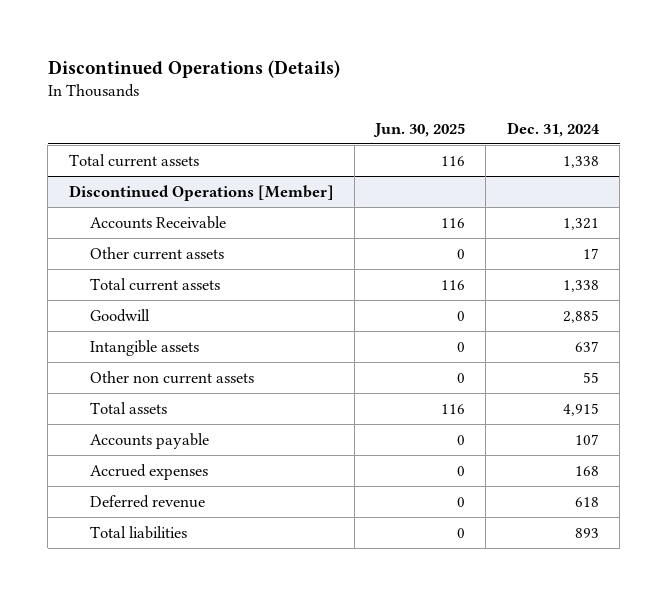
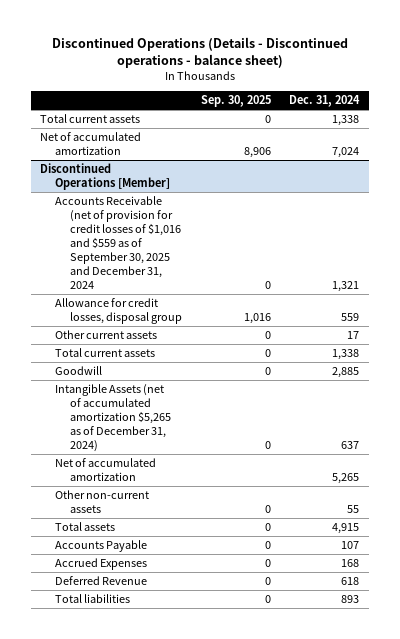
- Discontinued Operations (Details)
+ Discontinued Operations (Details - Discontinued operations - balance sheet)
- | Jun. 30, 2025 | Dec. 31, 2024
+ | Sep. 30, 2025 | Dec. 31, 2024
+ Net of accumulated amortization | 8,906 | 7,024
@ Discontinued Operations [Member]
- Accounts Receivable | 116 | 1,321
+ Accounts Receivable (net of provision for credit losses of $1,016 and $559 as of September 30, 2025 and December 31, 2024 | 0 | 1,321
+ Allowance for credit losses, disposal group | 1,016 | 559
- Intangible assets | 0 | 637
- Other non current assets | 0 | 55
+ Intangible Assets (net of accumulated amortization $5,265 as of December 31, 2024) | 0 | 637
+ Net of accumulated amortization | | 5,265
+ Other non-current assets | 0 | 55
- Accounts payable | 0 | 107
- Accrued expenses | 0 | 168
- Deferred revenue | 0 | 618
+ Accounts Payable | 0 | 107
+ Accrued Expenses | 0 | 168
+ Deferred Revenue | 0 | 618

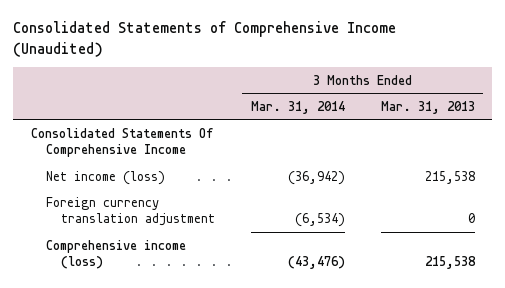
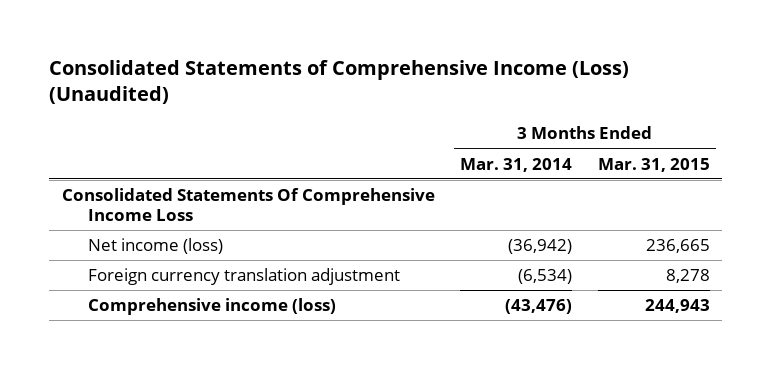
- Consolidated Statements of Comprehensive Income (Unaudited)
+ Consolidated Statements of Comprehensive Income (Loss) (Unaudited)
- | 3 Months Ended Mar. 31, 2014 | 3 Months Ended Mar. 31, 2013
+ | 3 Months Ended Mar. 31, 2014 | 3 Months Ended Mar. 31, 2015
- Consolidated Statements Of Comprehensive Income
+ Consolidated Statements Of Comprehensive Income Loss

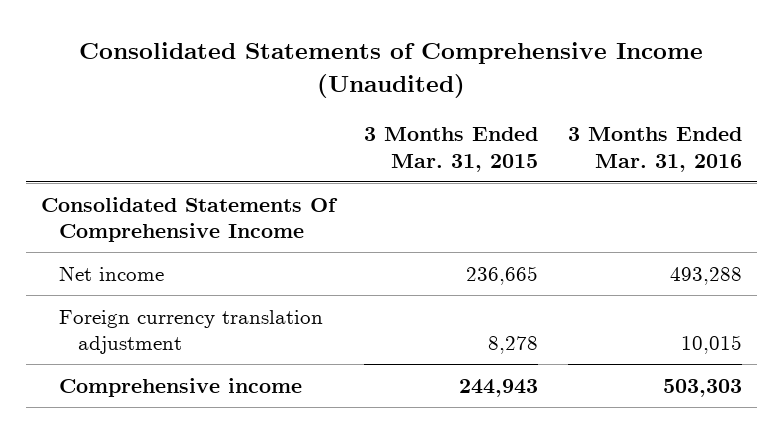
- Consolidated Statements of Comprehensive Income (Loss) (Unaudited)
+ Consolidated Statements of Comprehensive Income (Unaudited)
- | 3 Months Ended Mar. 31, 2014 | 3 Months Ended Mar. 31, 2015
+ | 3 Months Ended Mar. 31, 2015 | 3 Months Ended Mar. 31, 2016
- Consolidated Statements Of Comprehensive Income Loss
- Net income (loss) | (36,942) | 236,665
+ Consolidated Statements Of Comprehensive Income
+ Net income | 236,665 | 493,288
- Comprehensive income (loss) | (43,476) | 244,943
+ Comprehensive income | 244,943 | 503,303

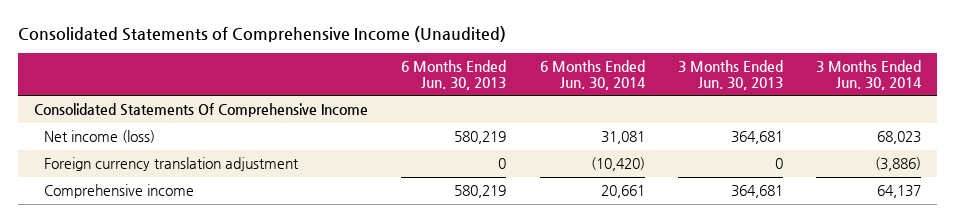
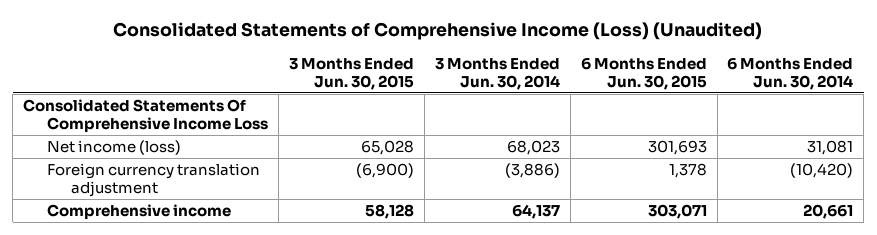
- Consolidated Statements of Comprehensive Income (Unaudited)
+ Consolidated Statements of Comprehensive Income (Loss) (Unaudited)
- | 6 Months Ended Jun. 30, 2013 | 6 Months Ended Jun. 30, 2014 | 3 Months Ended Jun. 30, 2013 | 3 Months Ended Jun. 30, 2014
+ | 3 Months Ended Jun. 30, 2015 | 3 Months Ended Jun. 30, 2014 | 6 Months Ended Jun. 30, 2015 | 6 Months Ended Jun. 30, 2014
- Consolidated Statements Of Comprehensive Income
+ Consolidated Statements Of Comprehensive Income Loss

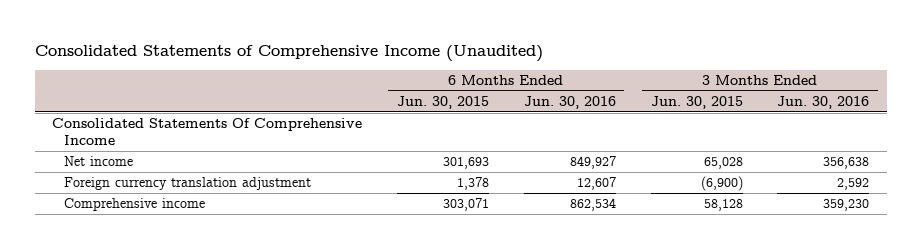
- Consolidated Statements of Comprehensive Income (Loss) (Unaudited)
+ Consolidated Statements of Comprehensive Income (Unaudited)
- | 3 Months Ended Jun. 30, 2015 | 3 Months Ended Jun. 30, 2014 | 6 Months Ended Jun. 30, 2015 | 6 Months Ended Jun. 30, 2014
+ | 6 Months Ended Jun. 30, 2015 | 6 Months Ended Jun. 30, 2016 | 3 Months Ended Jun. 30, 2015 | 3 Months Ended Jun. 30, 2016
- Consolidated Statements Of Comprehensive Income Loss
- Net income (loss) | 65,028 | 68,023 | 301,693 | 31,081
+ Consolidated Statements Of Comprehensive Income
+ Net income | 301,693 | 849,927 | 65,028 | 356,638

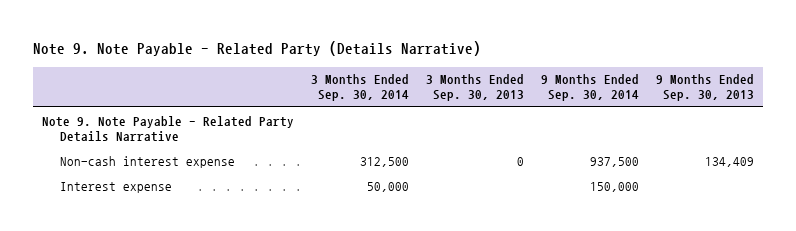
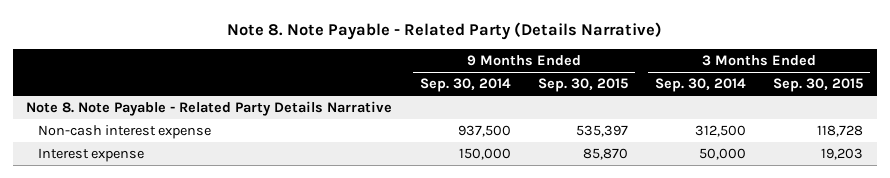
- Note 9. Note Payable - Related Party (Details Narrative)
+ Note 8. Note Payable - Related Party (Details Narrative)
- | 3 Months Ended Sep. 30, 2014 | 3 Months Ended Sep. 30, 2013 | 9 Months Ended Sep. 30, 2014 | 9 Months Ended Sep. 30, 2013
+ | 9 Months Ended Sep. 30, 2014 | 9 Months Ended Sep. 30, 2015 | 3 Months Ended Sep. 30, 2014 | 3 Months Ended Sep. 30, 2015
- Note 9. Note Payable - Related Party Details Narrative
+ Note 8. Note Payable - Related Party Details Narrative

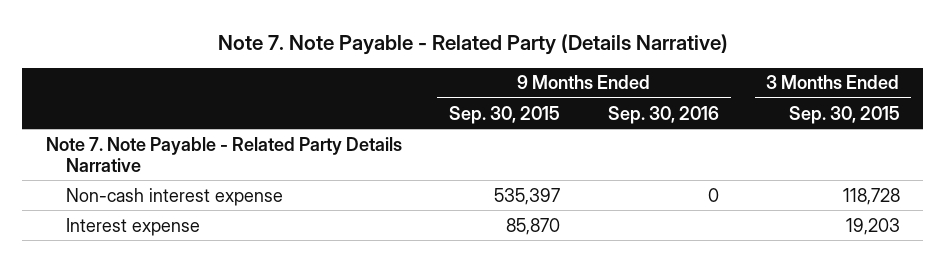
- Note 8. Note Payable - Related Party (Details Narrative)
+ Note 7. Note Payable - Related Party (Details Narrative)
- | 9 Months Ended Sep. 30, 2014 | 9 Months Ended Sep. 30, 2015 | 3 Months Ended Sep. 30, 2014 | 3 Months Ended Sep. 30, 2015
+ | 9 Months Ended Sep. 30, 2015 | 9 Months Ended Sep. 30, 2016 | 3 Months Ended Sep. 30, 2015
- Note 8. Note Payable - Related Party Details Narrative
+ Note 7. Note Payable - Related Party Details Narrative

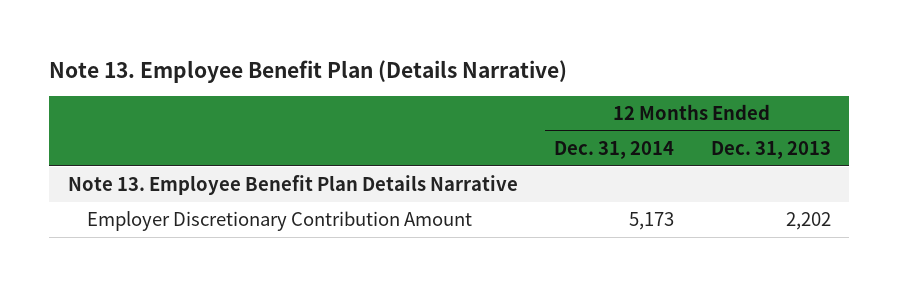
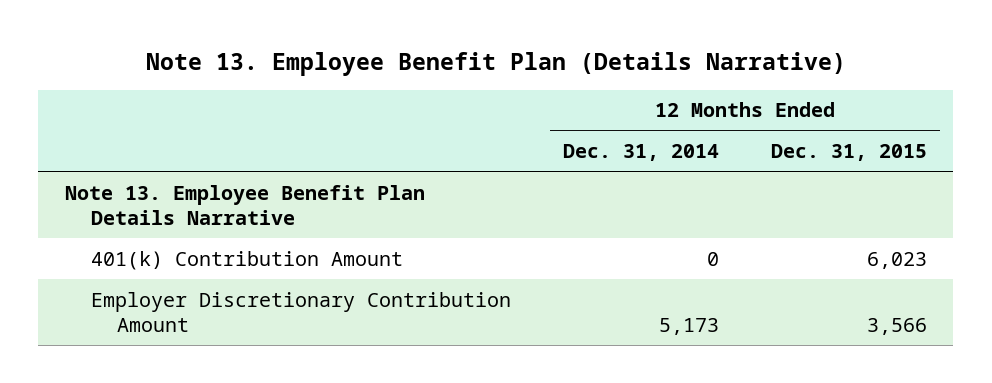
- | 12 Months Ended Dec. 31, 2014 | 12 Months Ended Dec. 31, 2013
+ | 12 Months Ended Dec. 31, 2014 | 12 Months Ended Dec. 31, 2015
+ 401(k) Contribution Amount | 0 | 6,023

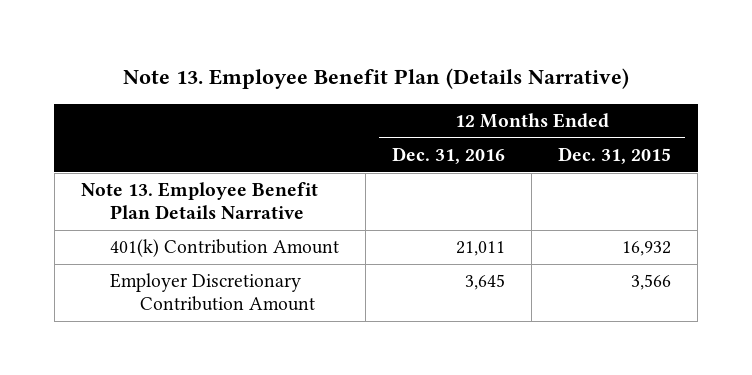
- | 12 Months Ended Dec. 31, 2014 | 12 Months Ended Dec. 31, 2015
+ | 12 Months Ended Dec. 31, 2016 | 12 Months Ended Dec. 31, 2015
- 401(k) Contribution Amount | 0 | 6,023
+ 401(k) Contribution Amount | 21,011 | 16,932

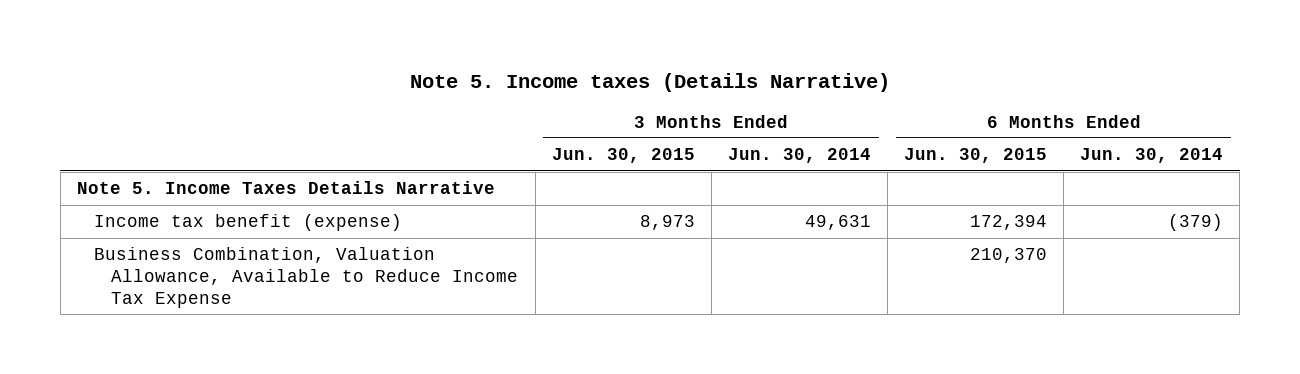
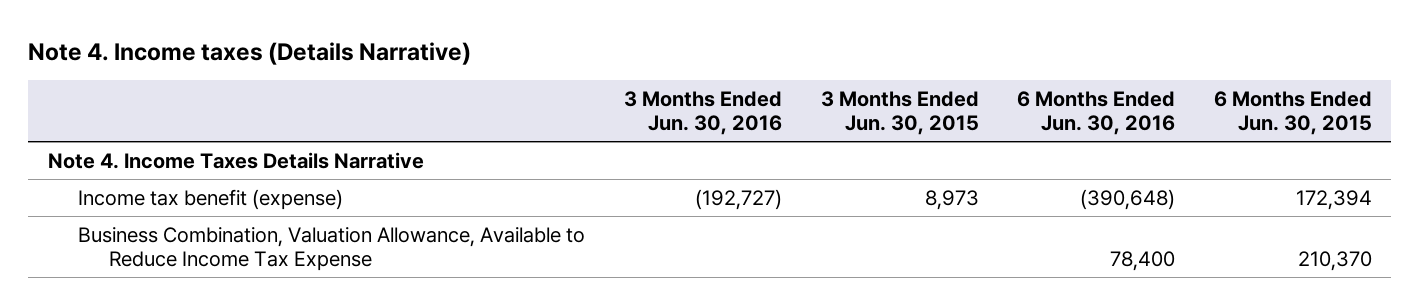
- Note 5. Income taxes (Details Narrative)
+ Note 4. Income taxes (Details Narrative)
- | 3 Months Ended Jun. 30, 2015 | 3 Months Ended Jun. 30, 2014 | 6 Months Ended Jun. 30, 2015 | 6 Months Ended Jun. 30, 2014
+ | 3 Months Ended Jun. 30, 2016 | 3 Months Ended Jun. 30, 2015 | 6 Months Ended Jun. 30, 2016 | 6 Months Ended Jun. 30, 2015
- Note 5. Income Taxes Details Narrative
+ Note 4. Income Taxes Details Narrative

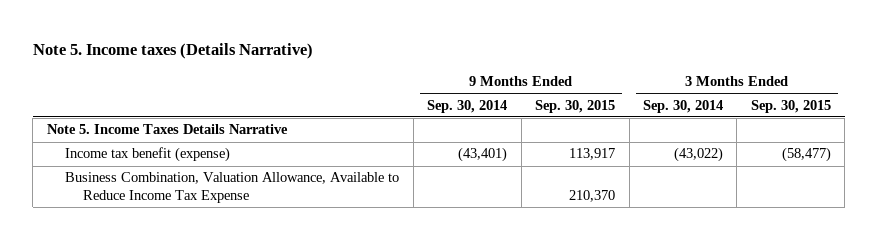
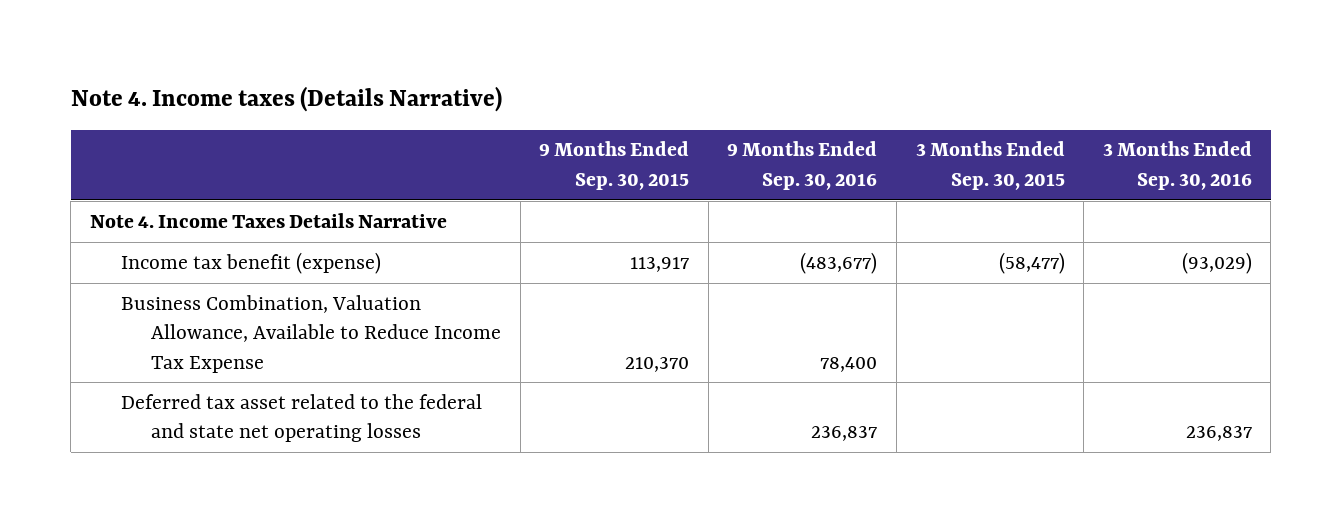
- Note 5. Income taxes (Details Narrative)
+ Note 4. Income taxes (Details Narrative)
- | 9 Months Ended Sep. 30, 2014 | 9 Months Ended Sep. 30, 2015 | 3 Months Ended Sep. 30, 2014 | 3 Months Ended Sep. 30, 2015
+ | 9 Months Ended Sep. 30, 2015 | 9 Months Ended Sep. 30, 2016 | 3 Months Ended Sep. 30, 2015 | 3 Months Ended Sep. 30, 2016
- Note 5. Income Taxes Details Narrative
+ Note 4. Income Taxes Details Narrative
+ Deferred tax asset related to the federal and state net operating losses | | 236,837 | | 236,837

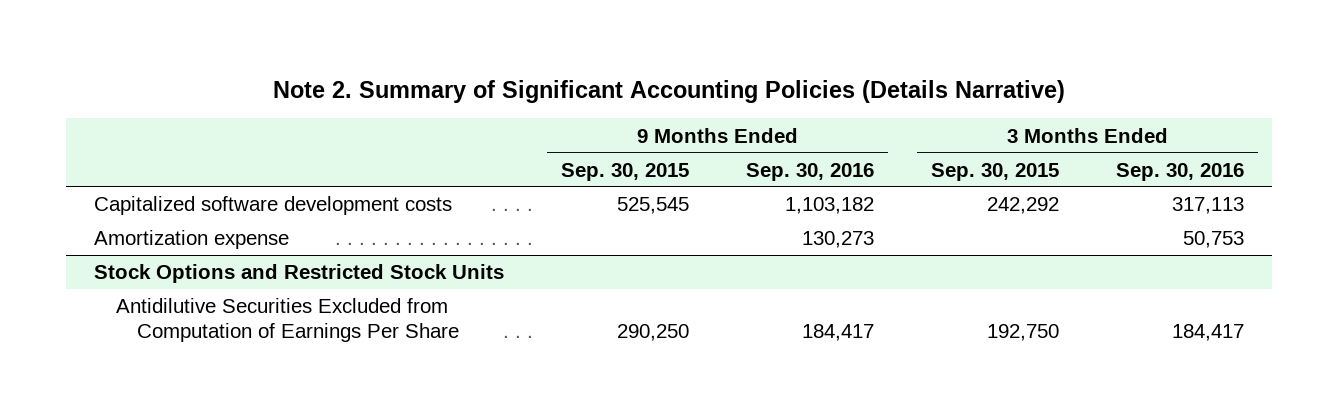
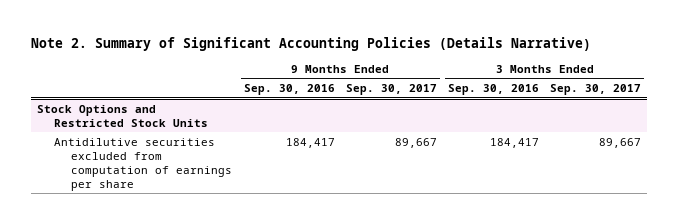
- | 9 Months Ended Sep. 30, 2015 | 9 Months Ended Sep. 30, 2016 | 3 Months Ended Sep. 30, 2015 | 3 Months Ended Sep. 30, 2016
+ | 9 Months Ended Sep. 30, 2016 | 9 Months Ended Sep. 30, 2017 | 3 Months Ended Sep. 30, 2016 | 3 Months Ended Sep. 30, 2017
- Capitalized software development costs | 525,545 | 1,103,182 | 242,292 | 317,113
- Amortization expense | | 130,273 | | 50,753
@ Stock Options and Restricted Stock Units
- Antidilutive Securities Excluded from Computation of Earnings Per Share | 290,250 | 184,417 | 192,750 | 184,417
+ Antidilutive securities excluded from computation of earnings per share | 184,417 | 89,667 | 184,417 | 89,667

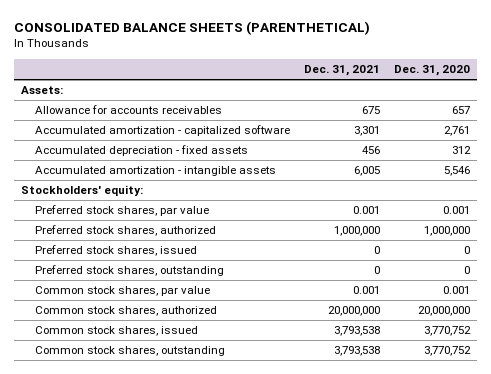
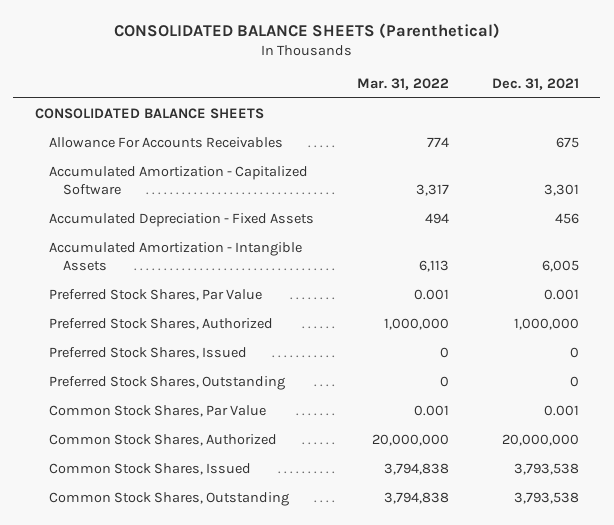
- CONSOLIDATED BALANCE SHEETS (PARENTHETICAL)
+ CONSOLIDATED BALANCE SHEETS (Parenthetical)
- | Dec. 31, 2021 | Dec. 31, 2020
+ | Mar. 31, 2022 | Dec. 31, 2021
- Assets:
- Allowance for accounts receivables | 675 | 657
- Accumulated amortization - capitalized software | 3,301 | 2,761
- Accumulated depreciation - fixed assets | 456 | 312
- Accumulated amortization - intangible assets | 6,005 | 5,546
- Stockholders' equity:
- Preferred stock shares, par value | 0.001 | 0.001
- Preferred stock shares, authorized | 1,000,000 | 1,000,000
- Preferred stock shares, issued | 0 | 0
- Preferred stock shares, outstanding | 0 | 0
- Common stock shares, par value | 0.001 | 0.001
- Common stock shares, authorized | 20,000,000 | 20,000,000
- Common stock shares, issued | 3,793,538 | 3,770,752
- Common stock shares, outstanding | 3,793,538 | 3,770,752
+ CONSOLIDATED BALANCE SHEETS
+ Allowance For Accounts Receivables | 774 | 675
+ Accumulated Amortization - Capitalized Software | 3,317 | 3,301
+ Accumulated Depreciation - Fixed Assets | 494 | 456
+ Accumulated Amortization - Intangible Assets | 6,113 | 6,005
+ Preferred Stock Shares, Par Value | 0.001 | 0.001
+ Preferred Stock Shares, Authorized | 1,000,000 | 1,000,000
+ Preferred Stock Shares, Issued | 0 | 0
+ Preferred Stock Shares, Outstanding | 0 | 0
+ Common Stock Shares, Par Value | 0.001 | 0.001
+ Common Stock Shares, Authorized | 20,000,000 | 20,000,000
+ Common Stock Shares, Issued | 3,794,838 | 3,793,538
+ Common Stock Shares, Outstanding | 3,794,838 | 3,793,538

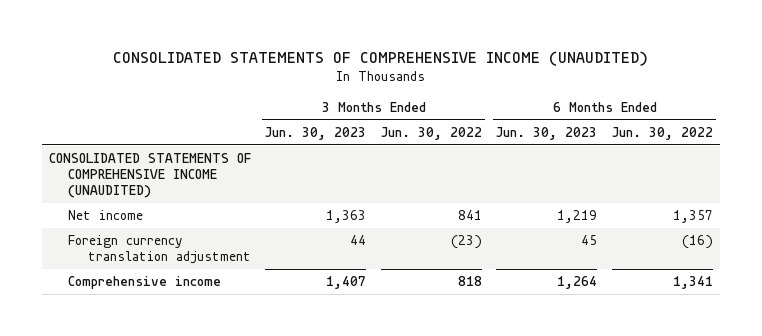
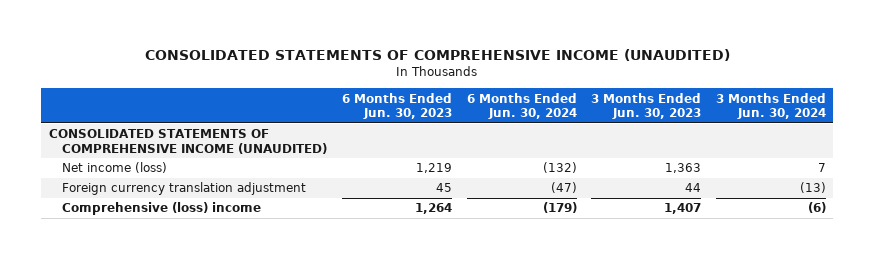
- | 3 Months Ended Jun. 30, 2023 | 3 Months Ended Jun. 30, 2022 | 6 Months Ended Jun. 30, 2023 | 6 Months Ended Jun. 30, 2022
+ | 6 Months Ended Jun. 30, 2023 | 6 Months Ended Jun. 30, 2024 | 3 Months Ended Jun. 30, 2023 | 3 Months Ended Jun. 30, 2024
- Net income | 1,363 | 841 | 1,219 | 1,357
+ Net income (loss) | 1,219 | (132) | 1,363 | 7
- Comprehensive income | 1,407 | 818 | 1,264 | 1,341
+ Comprehensive (loss) income | 1,264 | (179) | 1,407 | (6)

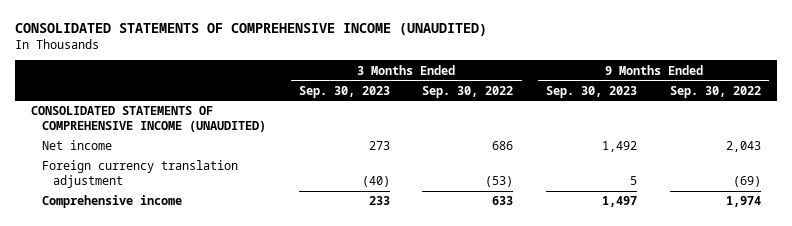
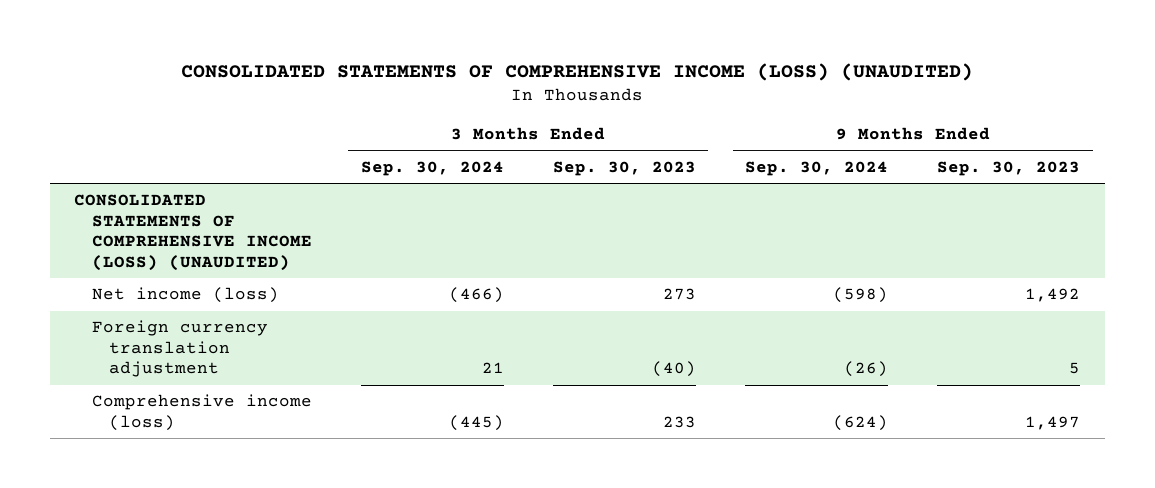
- CONSOLIDATED STATEMENTS OF COMPREHENSIVE INCOME (UNAUDITED)
+ CONSOLIDATED STATEMENTS OF COMPREHENSIVE INCOME (LOSS) (UNAUDITED)
- | 3 Months Ended Sep. 30, 2023 | 3 Months Ended Sep. 30, 2022 | 9 Months Ended Sep. 30, 2023 | 9 Months Ended Sep. 30, 2022
+ | 3 Months Ended Sep. 30, 2024 | 3 Months Ended Sep. 30, 2023 | 9 Months Ended Sep. 30, 2024 | 9 Months Ended Sep. 30, 2023
- CONSOLIDATED STATEMENTS OF COMPREHENSIVE INCOME (UNAUDITED)
- Net income | 273 | 686 | 1,492 | 2,043
+ CONSOLIDATED STATEMENTS OF COMPREHENSIVE INCOME (LOSS) (UNAUDITED)
+ Net income (loss) | (466) | 273 | (598) | 1,492
- Comprehensive income | 233 | 633 | 1,497 | 1,974
+ Comprehensive income (loss) | (445) | 233 | (624) | 1,497

